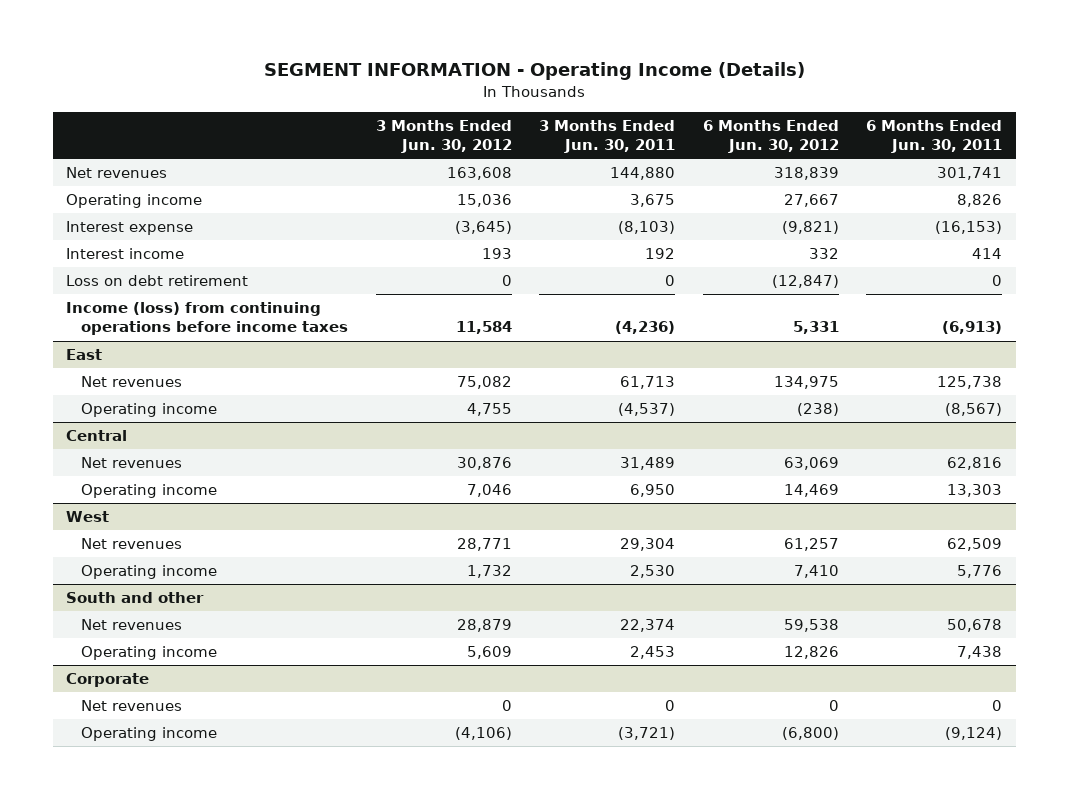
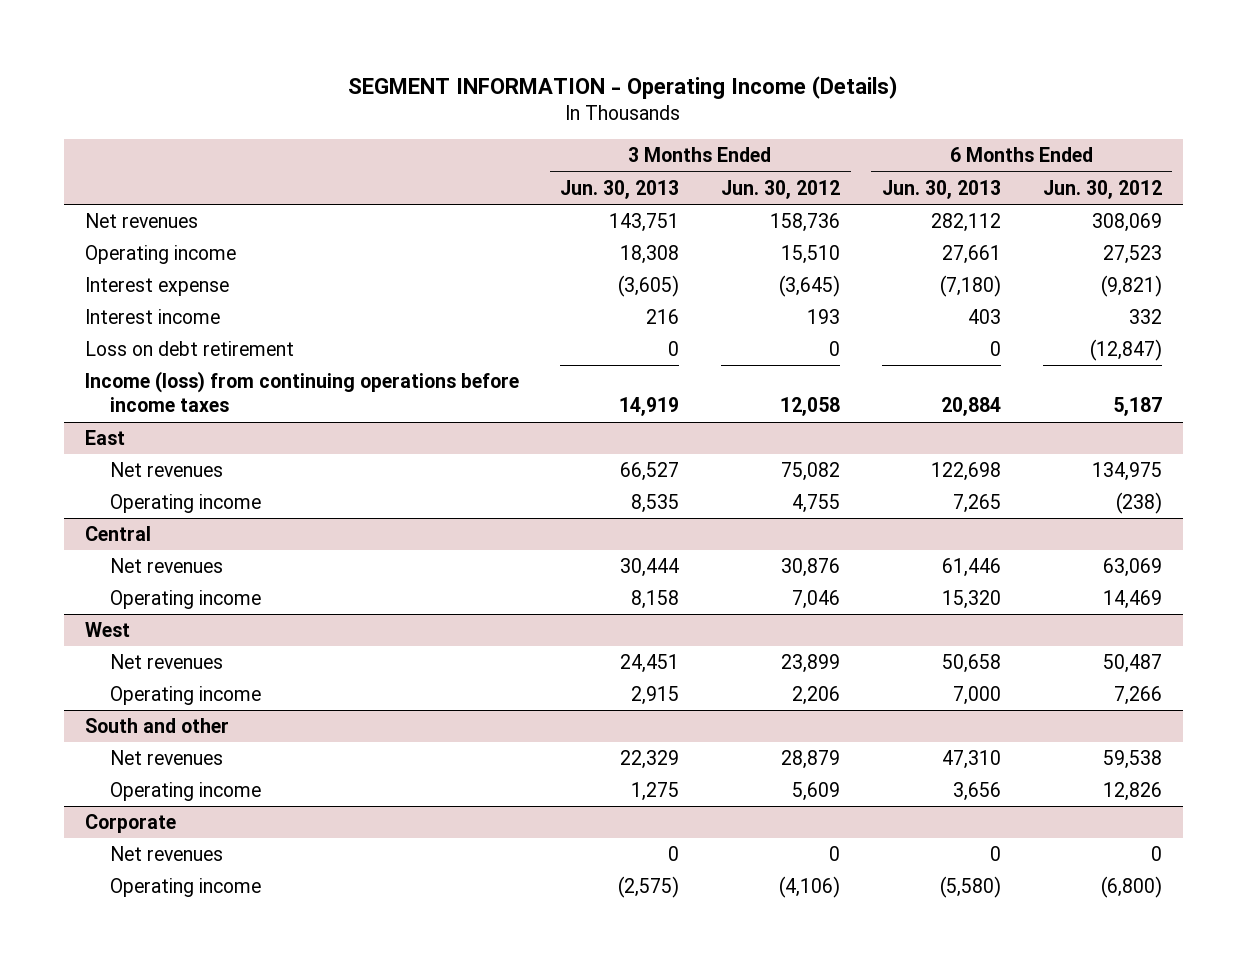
- | 3 Months Ended Jun. 30, 2012 | 3 Months Ended Jun. 30, 2011 | 6 Months Ended Jun. 30, 2012 | 6 Months Ended Jun. 30, 2011
+ | 3 Months Ended Jun. 30, 2013 | 3 Months Ended Jun. 30, 2012 | 6 Months Ended Jun. 30, 2013 | 6 Months Ended Jun. 30, 2012
- Net revenues | 163,608 | 144,880 | 318,839 | 301,741
- Operating income | 15,036 | 3,675 | 27,667 | 8,826
+ Net revenues | 143,751 | 158,736 | 282,112 | 308,069
+ Operating income | 18,308 | 15,510 | 27,661 | 27,523
- Income (loss) from continuing operations before income taxes | 11,584 | (4,236) | 5,331 | (6,913)
+ Income (loss) from continuing operations before income taxes | 14,919 | 12,058 | 20,884 | 5,187
@ West
- Net revenues | 28,771 | 29,304 | 61,257 | 62,509
- Operating income | 1,732 | 2,530 | 7,410 | 5,776
+ Net revenues | 24,451 | 23,899 | 50,658 | 50,487
+ Operating income | 2,915 | 2,206 | 7,000 | 7,266

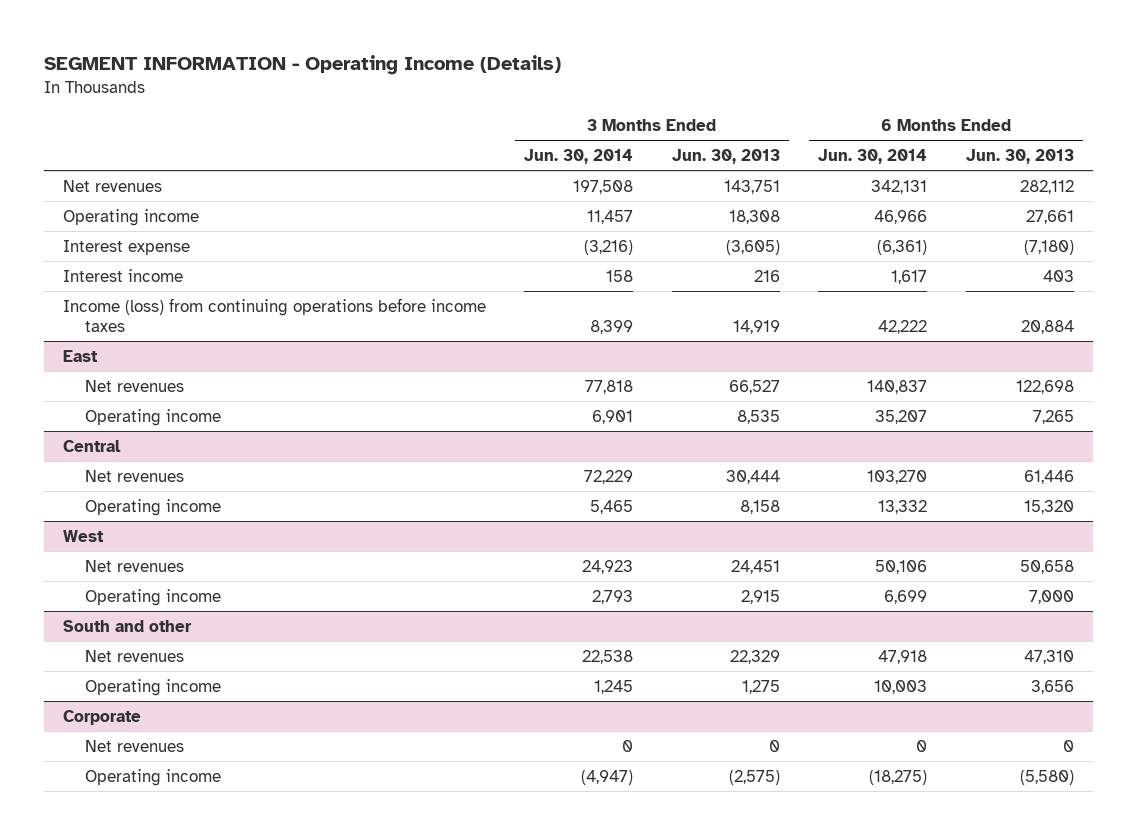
- | 3 Months Ended Jun. 30, 2013 | 3 Months Ended Jun. 30, 2012 | 6 Months Ended Jun. 30, 2013 | 6 Months Ended Jun. 30, 2012
+ | 3 Months Ended Jun. 30, 2014 | 3 Months Ended Jun. 30, 2013 | 6 Months Ended Jun. 30, 2014 | 6 Months Ended Jun. 30, 2013
- Loss on debt retirement | 0 | 0 | 0 | (12,847)

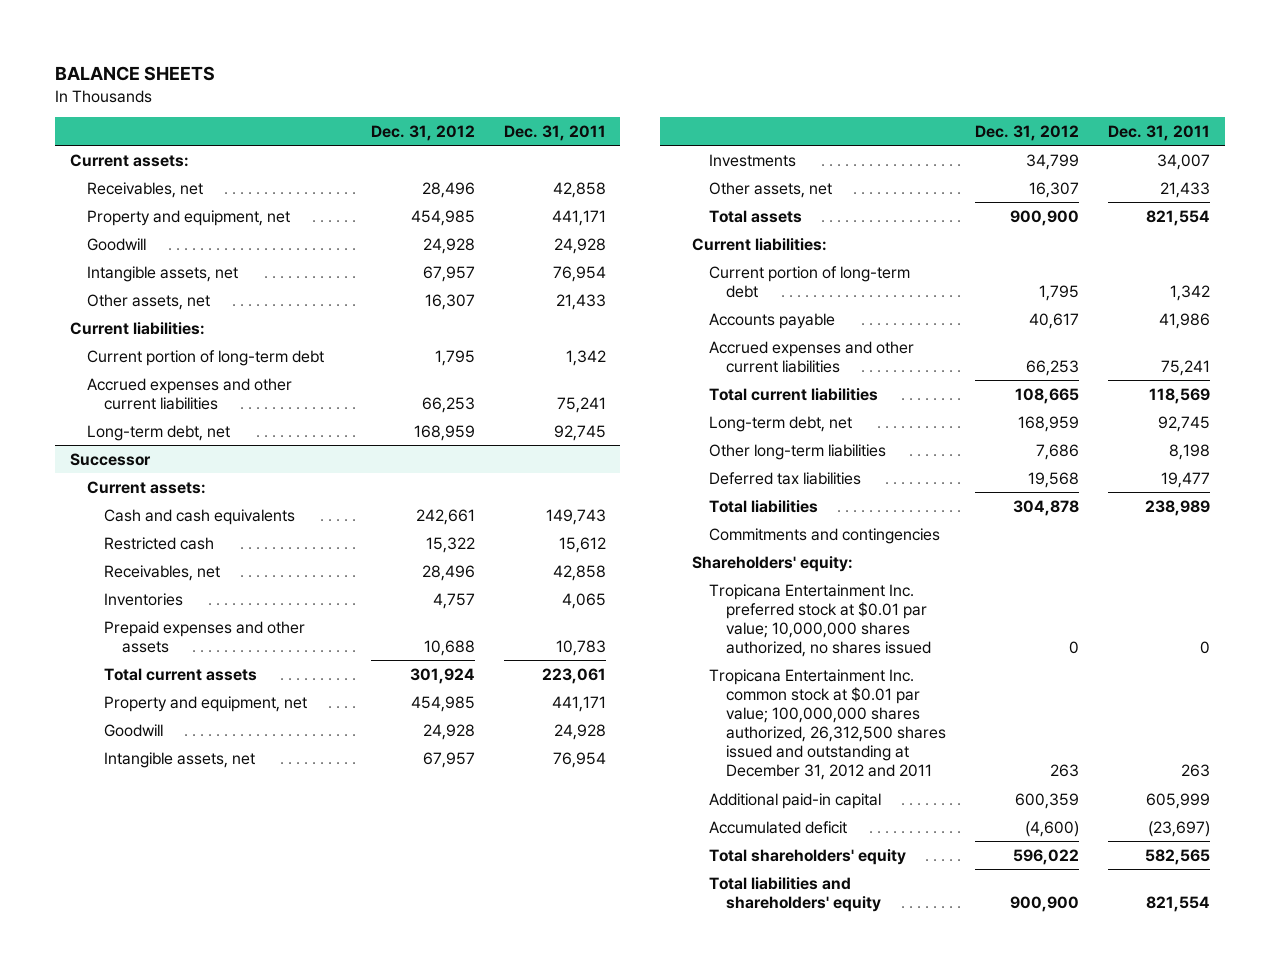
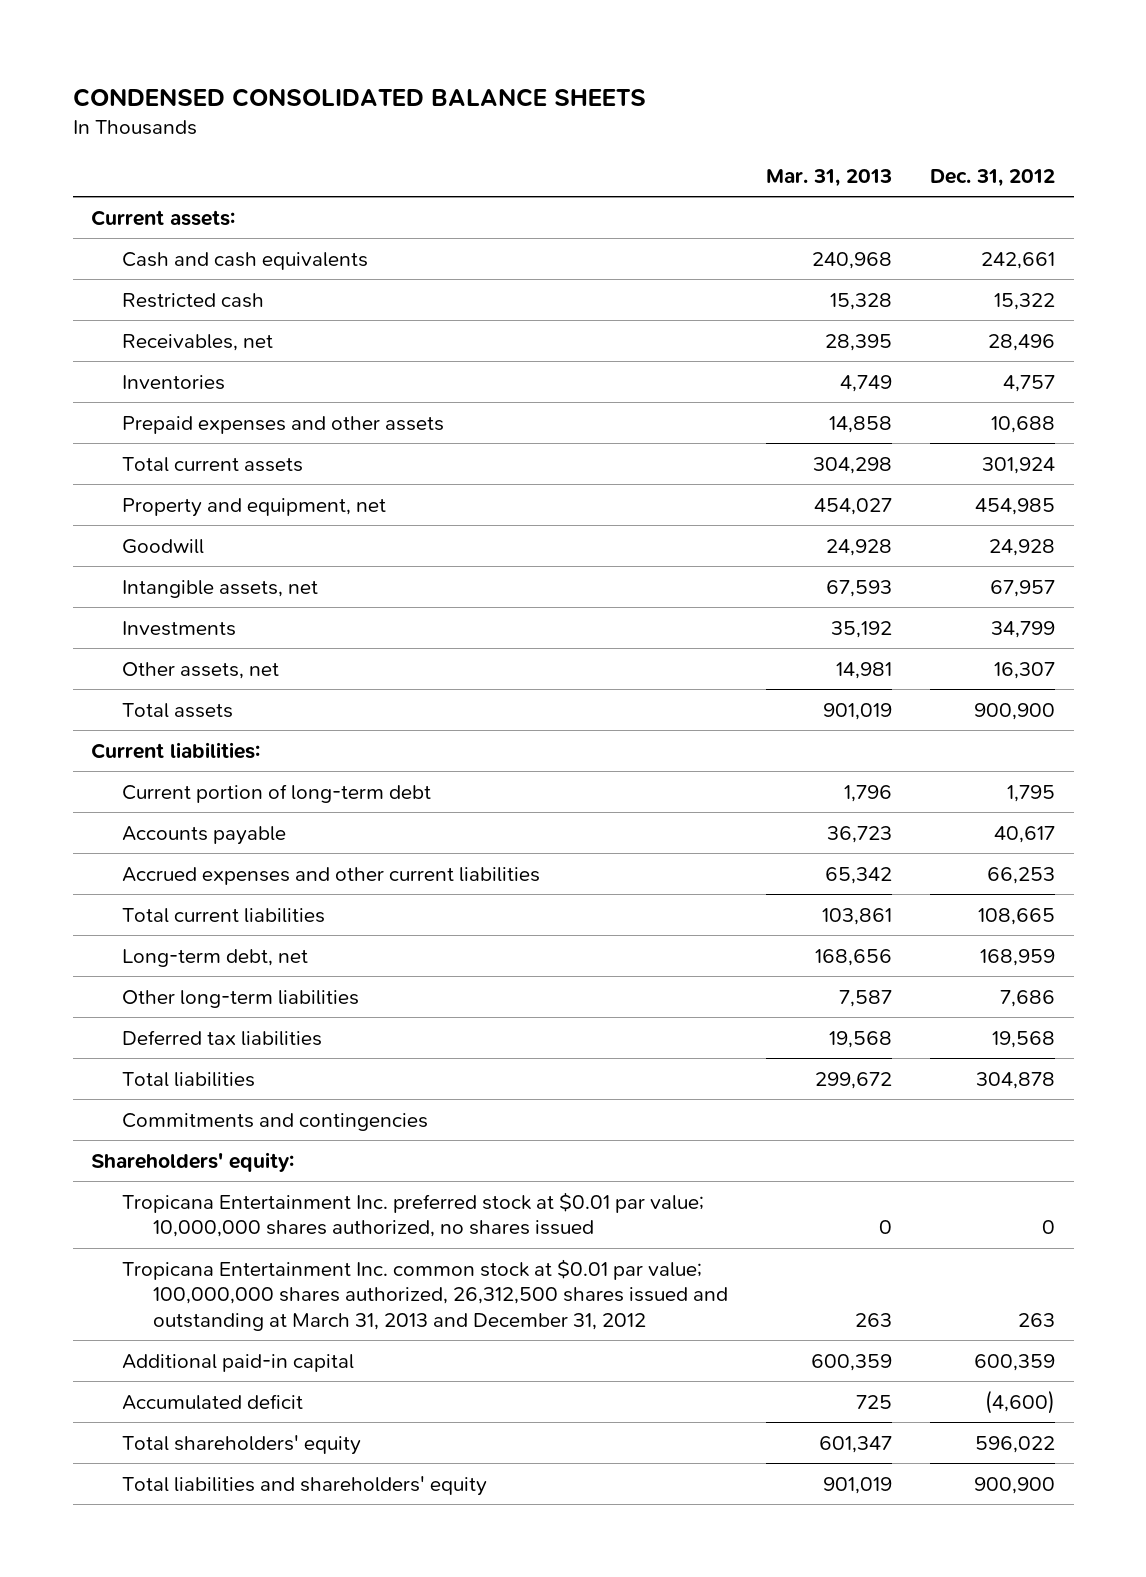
- BALANCE SHEETS
+ CONDENSED CONSOLIDATED BALANCE SHEETS
- | Dec. 31, 2012 | Dec. 31, 2011
+ | Mar. 31, 2013 | Dec. 31, 2012
- Receivables, net | 28,496 | 42,858
- Property and equipment, net | 454,985 | 441,171
- Goodwill | 24,928 | 24,928
- Intangible assets, net | 67,957 | 76,954
- Other assets, net | 16,307 | 21,433
- Current liabilities:
- Current portion of long-term debt | 1,795 | 1,342
- Accrued expenses and other current liabilities | 66,253 | 75,241
- Long-term debt, net | 168,959 | 92,745
- Successor
- Current assets:
- Tropicana Entertainment Inc. common stock at $0.01 par value; 100,000,000 shares authorized, 26,312,500 shares issued and outstanding at December 31, 2012 and 2011 | 263 | 263
+ Tropicana Entertainment Inc. common stock at $0.01 par value; 100,000,000 shares authorized, 26,312,500 shares issued and outstanding at March 31, 2013 and December 31, 2012 | 263 | 263

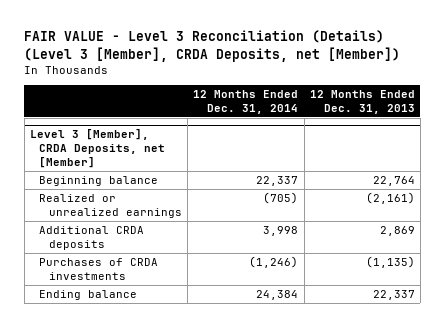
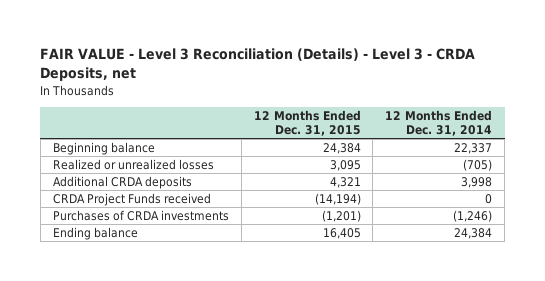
- FAIR VALUE - Level 3 Reconciliation (Details) (Level 3 [Member], CRDA Deposits, net [Member])
+ FAIR VALUE - Level 3 Reconciliation (Details) - Level 3 - CRDA Deposits, net
- | 12 Months Ended Dec. 31, 2014 | 12 Months Ended Dec. 31, 2013
+ | 12 Months Ended Dec. 31, 2015 | 12 Months Ended Dec. 31, 2014
- Level 3 [Member], CRDA Deposits, net [Member]
- Realized or unrealized earnings | (705) | (2,161)
+ Realized or unrealized losses | 3,095 | (705)
+ CRDA Project Funds received | (14,194) | 0

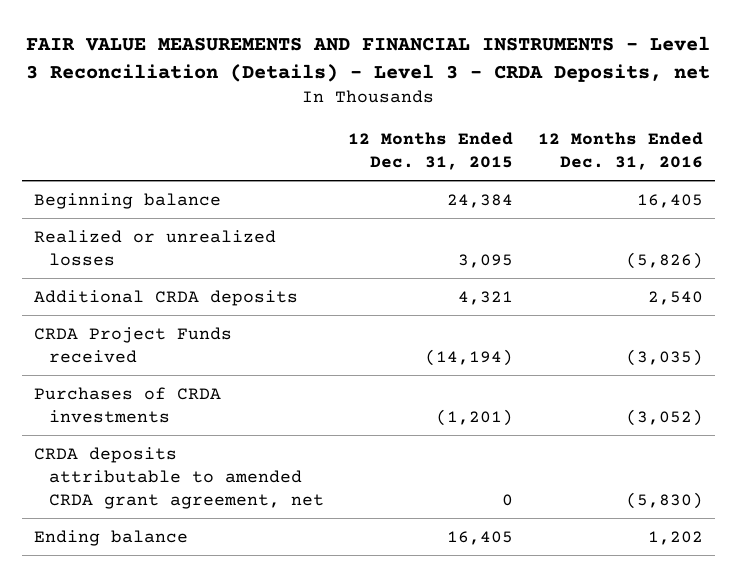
- FAIR VALUE - Level 3 Reconciliation (Details) - Level 3 - CRDA Deposits, net
+ FAIR VALUE MEASUREMENTS AND FINANCIAL INSTRUMENTS - Level 3 Reconciliation (Details) - Level 3 - CRDA Deposits, net
- | 12 Months Ended Dec. 31, 2015 | 12 Months Ended Dec. 31, 2014
+ | 12 Months Ended Dec. 31, 2015 | 12 Months Ended Dec. 31, 2016
+ CRDA deposits attributable to amended CRDA grant agreement, net | 0 | (5,830)

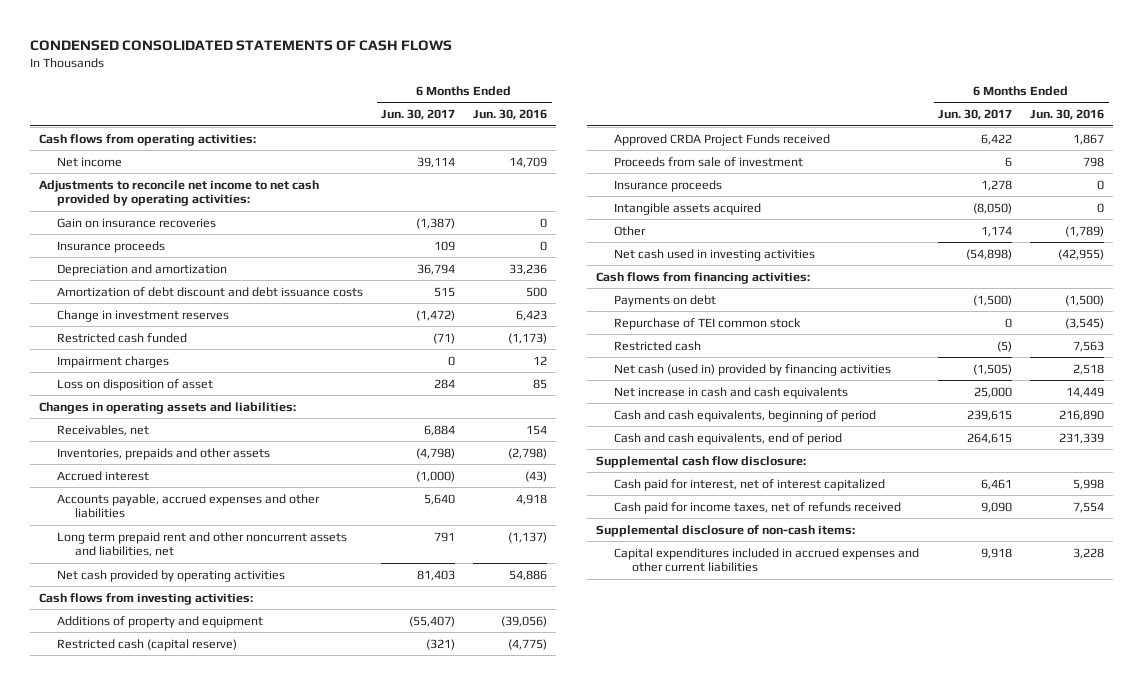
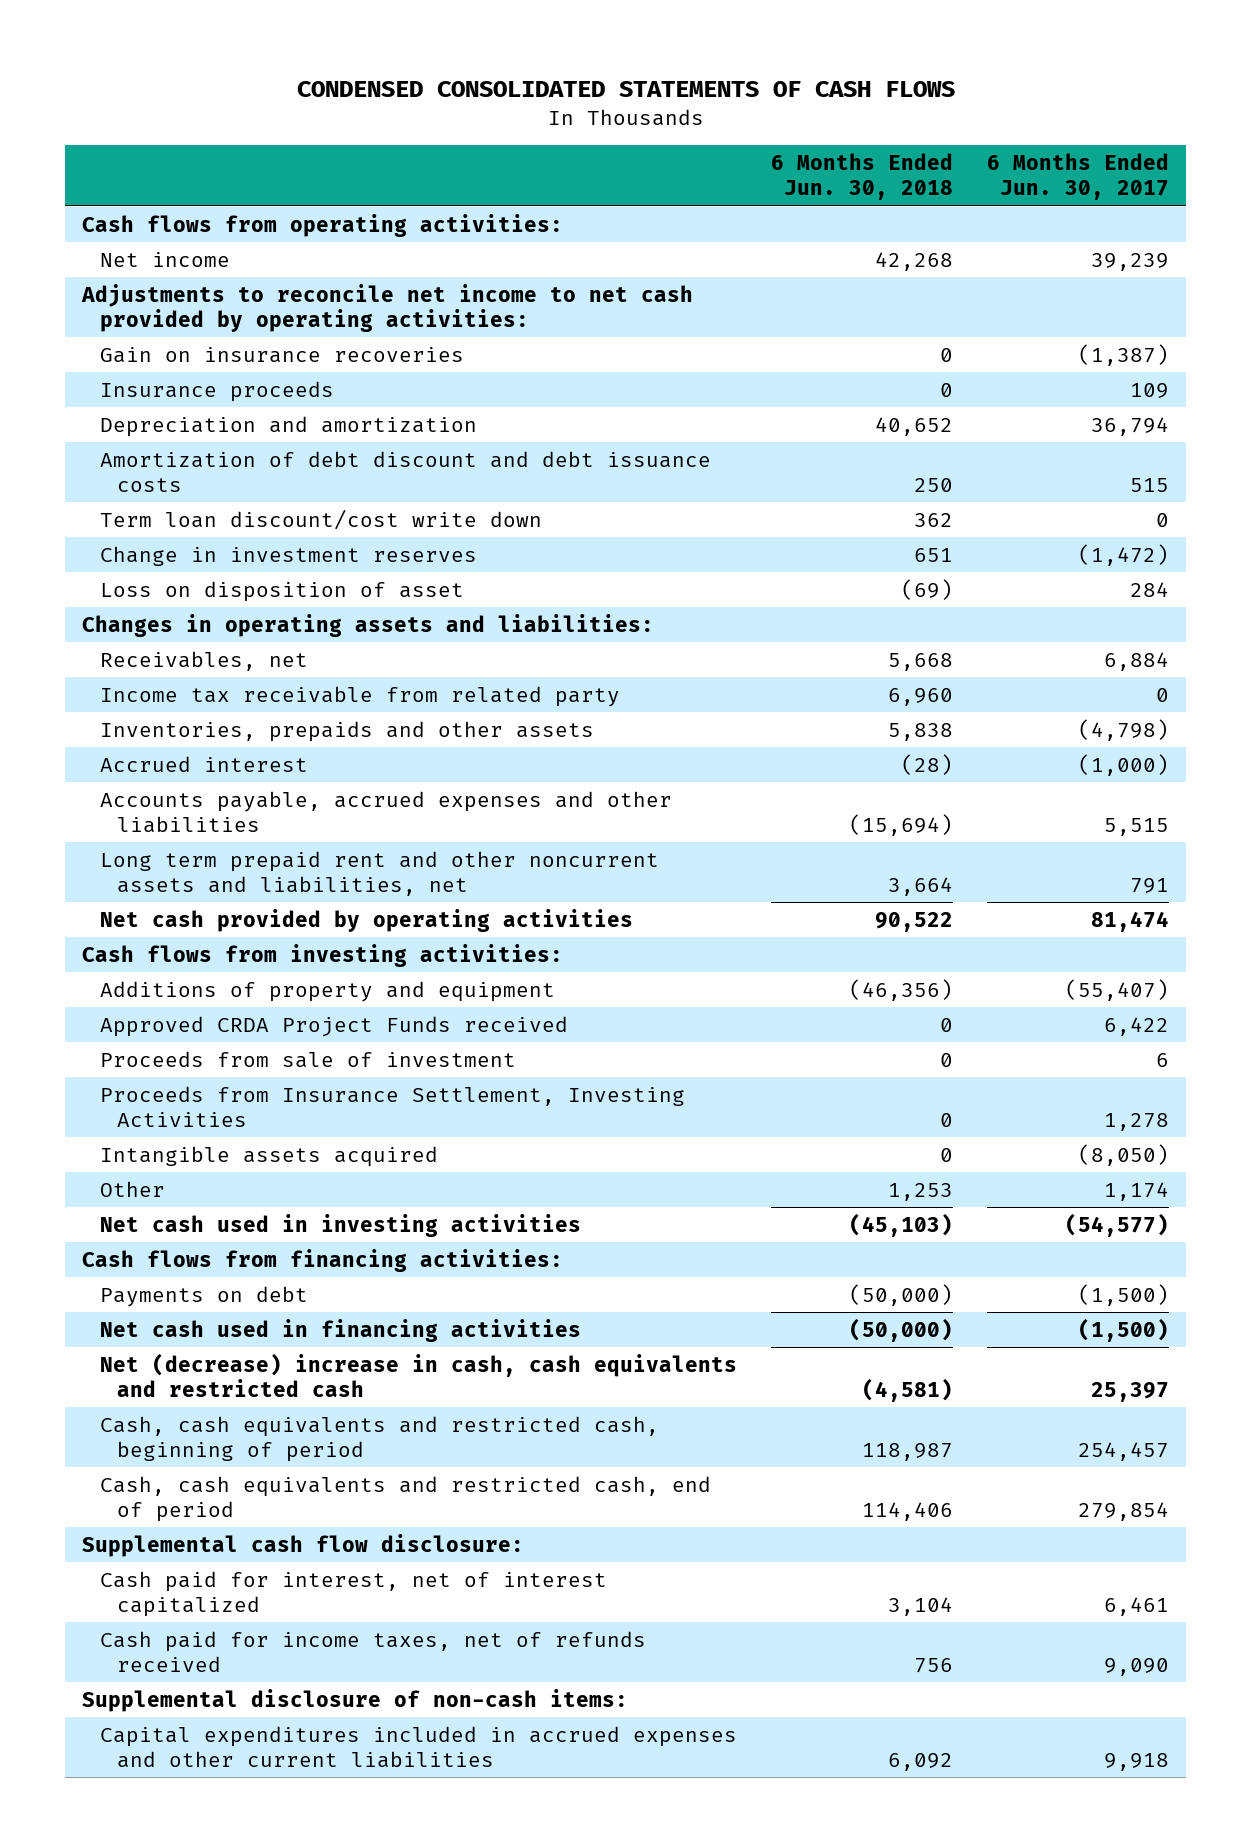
- | 6 Months Ended Jun. 30, 2017 | 6 Months Ended Jun. 30, 2016
+ | 6 Months Ended Jun. 30, 2018 | 6 Months Ended Jun. 30, 2017
- Net income | 39,114 | 14,709
+ Net income | 42,268 | 39,239
+ Term loan discount/cost write down | 362 | 0
- Restricted cash funded | (71) | (1,173)
- Impairment charges | 0 | 12
+ Income tax receivable from related party | 6,960 | 0
- Accounts payable, accrued expenses and other liabilities | 5,640 | 4,918
+ Accounts payable, accrued expenses and other liabilities | (15,694) | 5,515
- Net cash provided by operating activities | 81,403 | 54,886
+ Net cash provided by operating activities | 90,522 | 81,474
- Restricted cash (capital reserve) | (321) | (4,775)
- Insurance proceeds | 1,278 | 0
+ Proceeds from Insurance Settlement, Investing Activities | 0 | 1,278
- Net cash used in investing activities | (54,898) | (42,955)
+ Net cash used in investing activities | (45,103) | (54,577)
- Repurchase of TEI common stock | 0 | (3,545)
- Restricted cash | (5) | 7,563
- Net cash (used in) provided by financing activities | (1,505) | 2,518
- Net increase in cash and cash equivalents | 25,000 | 14,449
- Cash and cash equivalents, beginning of period | 239,615 | 216,890
- Cash and cash equivalents, end of period | 264,615 | 231,339
+ Net cash used in financing activities | (50,000) | (1,500)
+ Net (decrease) increase in cash, cash equivalents and restricted cash | (4,581) | 25,397
+ Cash, cash equivalents and restricted cash, beginning of period | 118,987 | 254,457
+ Cash, cash equivalents and restricted cash, end of period | 114,406 | 279,854

